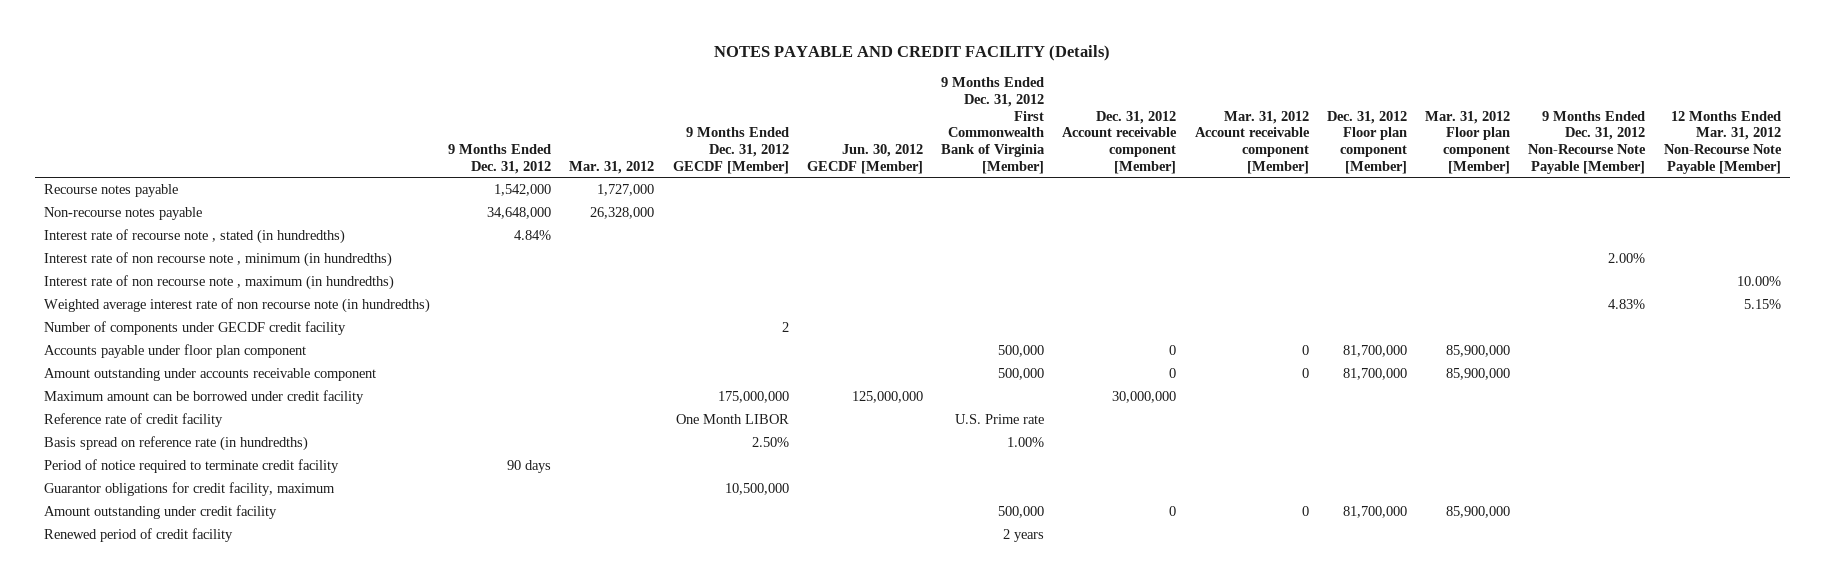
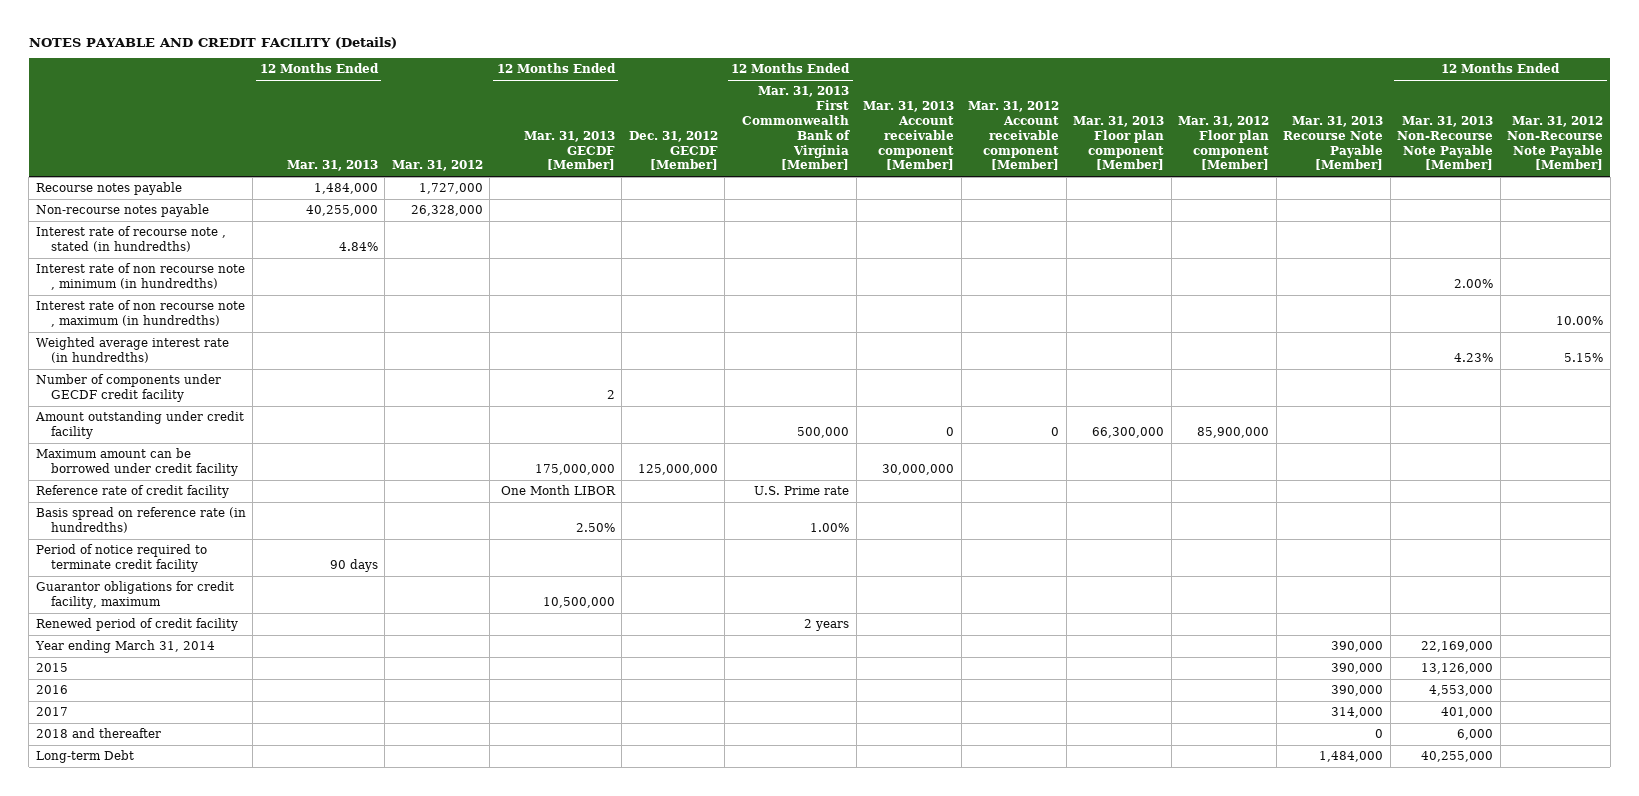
- | 9 Months Ended Dec. 31, 2012 | Mar. 31, 2012 | 9 Months Ended Dec. 31, 2012 GECDF [Member] | Jun. 30, 2012 GECDF [Member] | 9 Months Ended Dec. 31, 2012 First Commonwealth Bank of Virginia [Member] | Dec. 31, 2012 Account receivable component [Member] | Mar. 31, 2012 Account receivable component [Member] | Dec. 31, 2012 Floor plan component [Member] | Mar. 31, 2012 Floor plan component [Member] | 9 Months Ended Dec. 31, 2012 Non-Recourse Note Payable [Member] | 12 Months Ended Mar. 31, 2012 Non-Recourse Note Payable [Member]
+ | 12 Months Ended Mar. 31, 2013 | Mar. 31, 2012 | 12 Months Ended Mar. 31, 2013 GECDF [Member] | Dec. 31, 2012 GECDF [Member] | 12 Months Ended Mar. 31, 2013 First Commonwealth Bank of Virginia [Member] | Mar. 31, 2013 Account receivable component [Member] | Mar. 31, 2012 Account receivable component [Member] | Mar. 31, 2013 Floor plan component [Member] | Mar. 31, 2012 Floor plan component [Member] | Mar. 31, 2013 Recourse Note Payable [Member] | 12 Months Ended Mar. 31, 2013 Non-Recourse Note Payable [Member] | 12 Months Ended Mar. 31, 2012 Non-Recourse Note Payable [Member]
- Weighted average interest rate of non recourse note (in hundredths) | | | | | | | | | | 4.83% | 5.15%
+ Weighted average interest rate (in hundredths) | | | | | | | | | | | 4.23% | 5.15%
- Accounts payable under floor plan component | | | | | 500,000 | 0 | 0 | 81,700,000 | 85,900,000 | |
- Amount outstanding under accounts receivable component | | | | | 500,000 | 0 | 0 | 81,700,000 | 85,900,000 | |
moved up: Amount outstanding under credit facility | | | | | 500,000 | 0 | 0 | 66,300,000 | 85,900,000 | | |
+ Year ending March 31, 2014 | | | | | | | | | | 390,000 | 22,169,000 |
+ 2015 | | | | | | | | | | 390,000 | 13,126,000 |
+ 2016 | | | | | | | | | | 390,000 | 4,553,000 |
+ 2017 | | | | | | | | | | 314,000 | 401,000 |
+ 2018 and thereafter | | | | | | | | | | 0 | 6,000 |
+ Long-term Debt | | | | | | | | | | 1,484,000 | 40,255,000 |

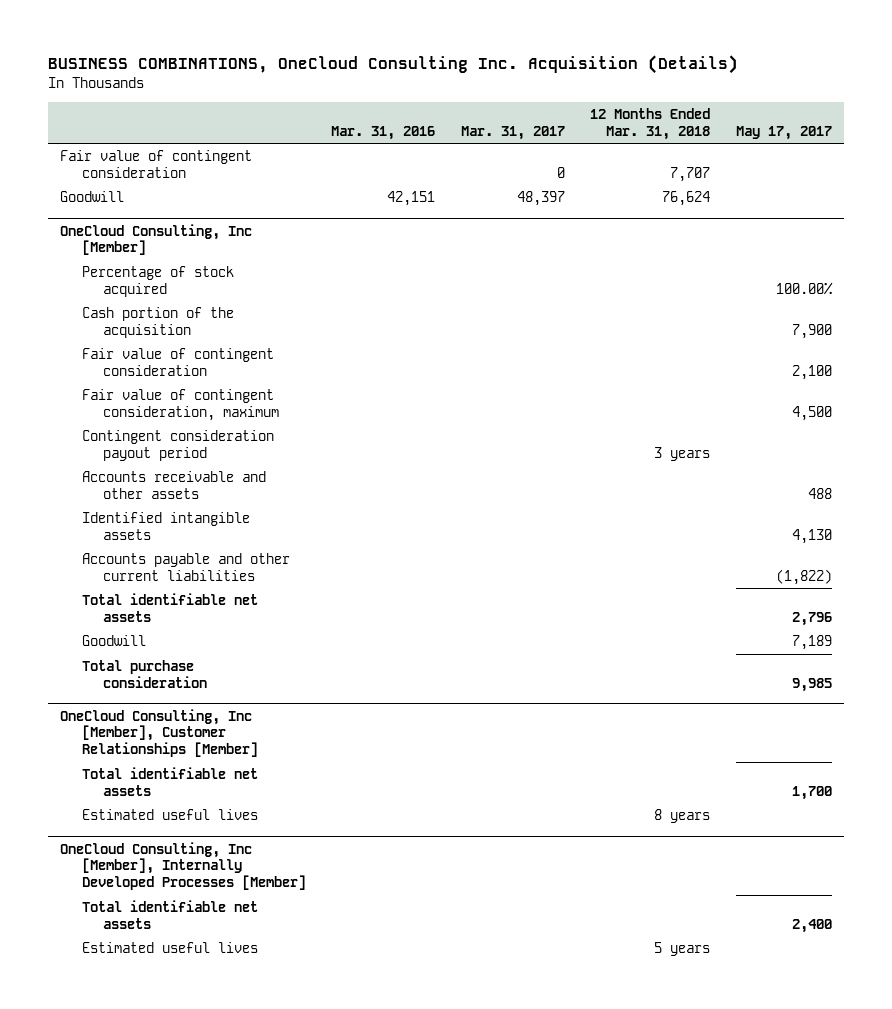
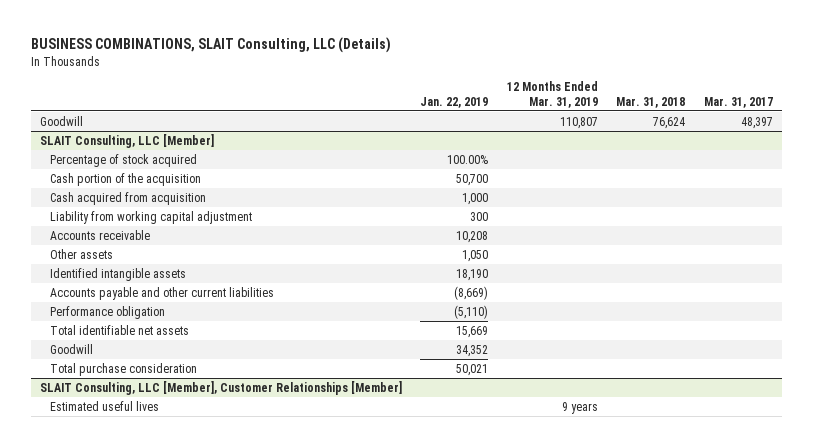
- BUSINESS COMBINATIONS, OneCloud Consulting Inc. Acquisition (Details)
+ BUSINESS COMBINATIONS, SLAIT Consulting, LLC (Details)
- | Mar. 31, 2016 | Mar. 31, 2017 | 12 Months Ended Mar. 31, 2018 | May 17, 2017
+ | Jan. 22, 2019 | 12 Months Ended Mar. 31, 2019 | Mar. 31, 2018 | Mar. 31, 2017
- Fair value of contingent consideration | | 0 | 7,707 |
- OneCloud Consulting, Inc [Member]
- Percentage of stock acquired | | | | 100.00%
- Cash portion of the acquisition | | | | 7,900
- Fair value of contingent consideration | | | | 2,100
- Fair value of contingent consideration, maximum | | | | 4,500
- Contingent consideration payout period | | | 3 years |
- Accounts receivable and other assets | | | | 488
- Identified intangible assets | | | | 4,130
- Accounts payable and other current liabilities | | | | (1,822)
- Total identifiable net assets | | | | 2,796
- Goodwill | | | | 7,189
- Total purchase consideration | | | | 9,985
- OneCloud Consulting, Inc [Member], Customer Relationships [Member]
- Total identifiable net assets | | | | 1,700
- Estimated useful lives | | | 8 years |
- OneCloud Consulting, Inc [Member], Internally Developed Processes [Member]
- Total identifiable net assets | | | | 2,400
- Estimated useful lives | | | 5 years |
+ SLAIT Consulting, LLC [Member]
+ Percentage of stock acquired | 100.00% | | |
+ Cash portion of the acquisition | 50,700 | | |
+ Cash acquired from acquisition | 1,000 | | |
+ Liability from working capital adjustment | 300 | | |
+ Accounts receivable | 10,208 | | |
+ Other assets | 1,050 | | |
+ Identified intangible assets | 18,190 | | |
+ Accounts payable and other current liabilities | (8,669) | | |
+ Performance obligation | (5,110) | | |
+ Total identifiable net assets | 15,669 | | |
+ Goodwill | 34,352 | | |
+ Total purchase consideration | 50,021 | | |
+ SLAIT Consulting, LLC [Member], Customer Relationships [Member]
+ Estimated useful lives | | 9 years | |

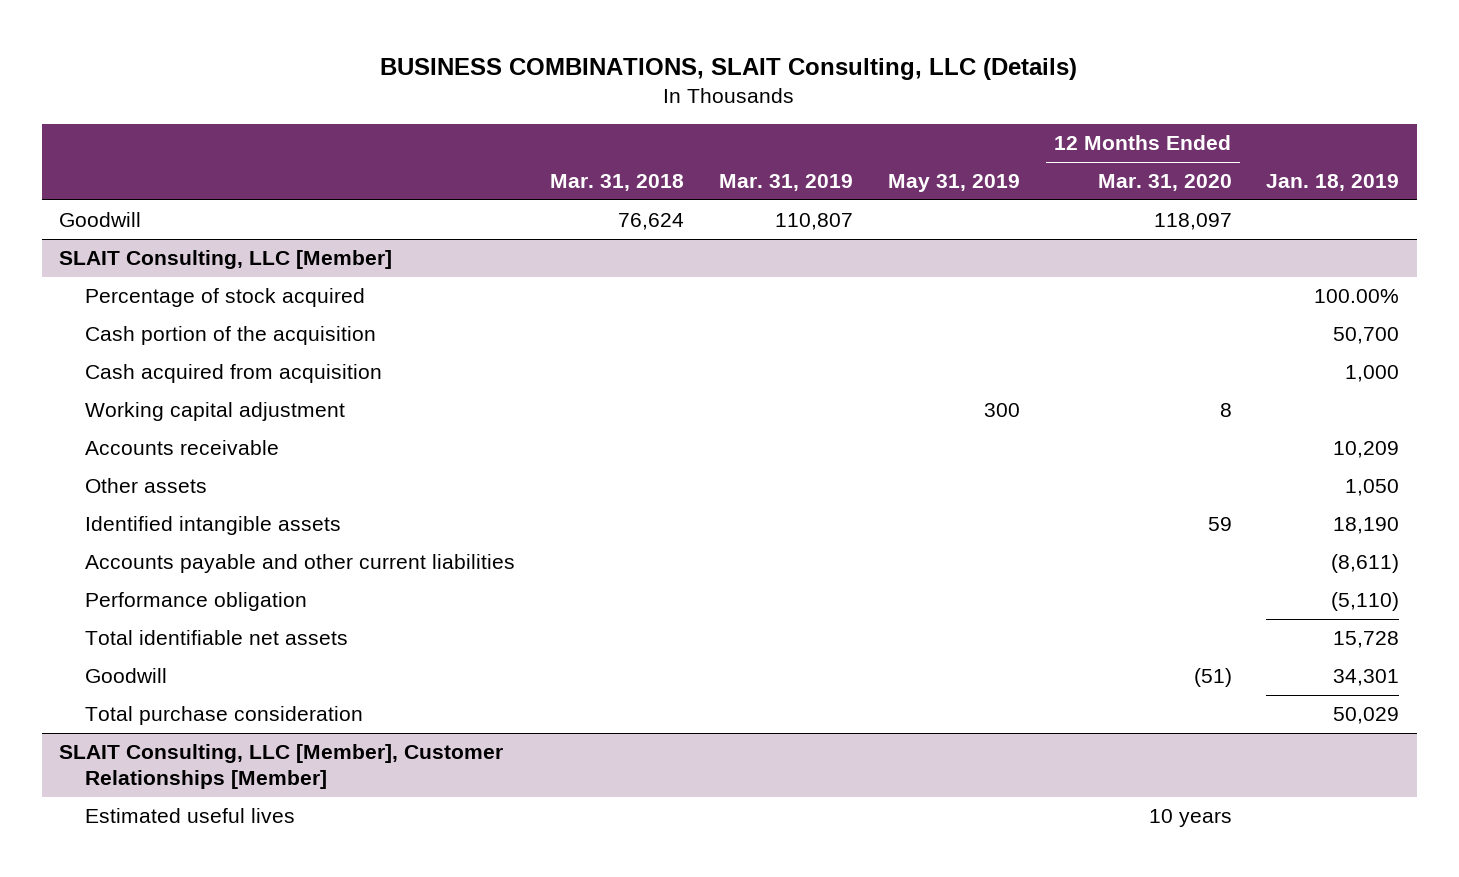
- | Jan. 22, 2019 | 12 Months Ended Mar. 31, 2019 | Mar. 31, 2018 | Mar. 31, 2017
+ | Mar. 31, 2018 | Mar. 31, 2019 | May 31, 2019 | 12 Months Ended Mar. 31, 2020 | Jan. 18, 2019
@ SLAIT Consulting, LLC [Member]
- Liability from working capital adjustment | 300 | | |
+ Working capital adjustment | | | 300 | 8 |

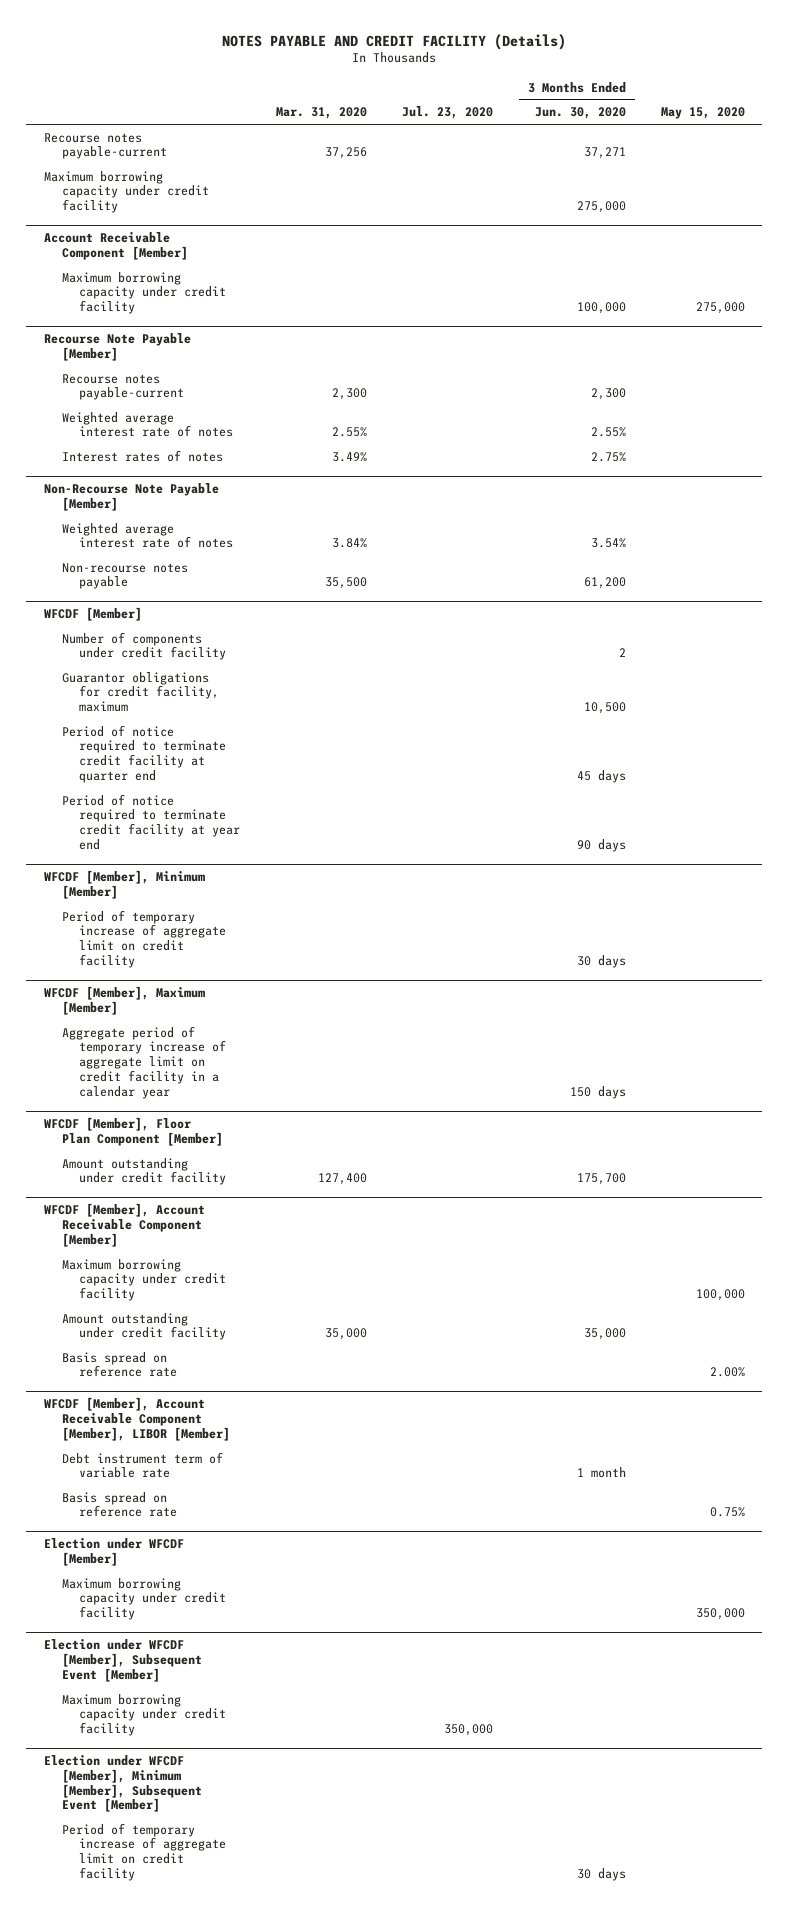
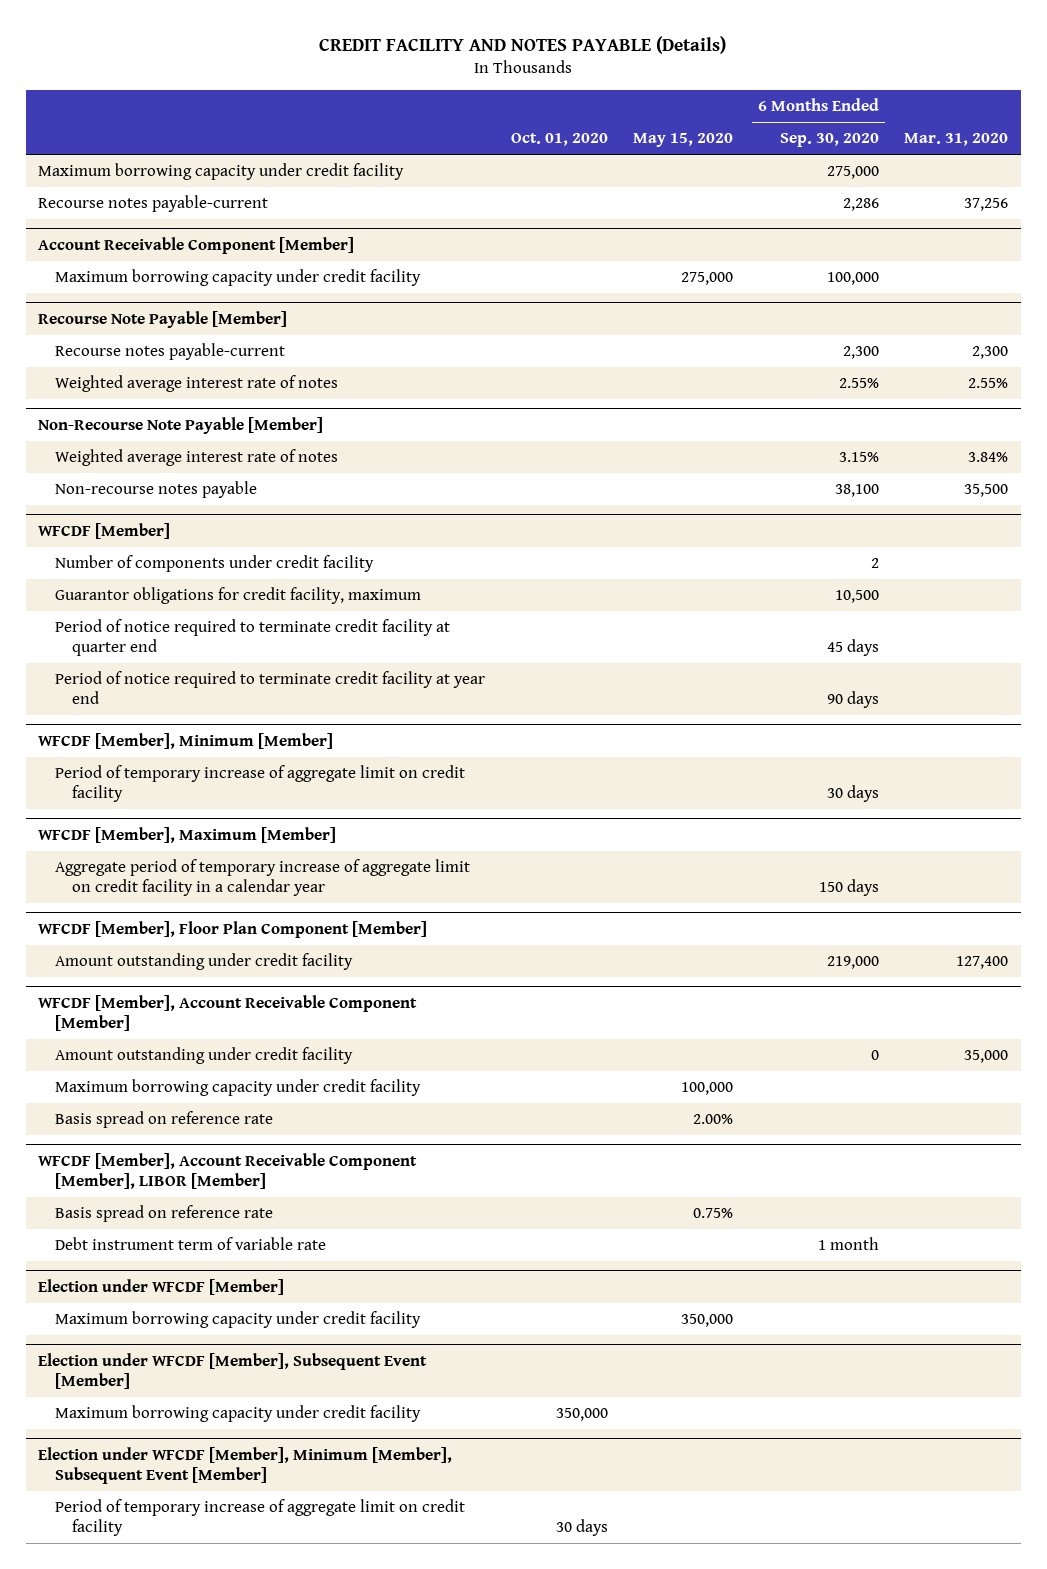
- NOTES PAYABLE AND CREDIT FACILITY (Details)
+ CREDIT FACILITY AND NOTES PAYABLE (Details)
- | Mar. 31, 2020 | Jul. 23, 2020 | 3 Months Ended Jun. 30, 2020 | May 15, 2020
+ | Oct. 01, 2020 | May 15, 2020 | 6 Months Ended Sep. 30, 2020 | Mar. 31, 2020
moved down: Recourse notes payable-current | | | 2,286 | 37,256
@ Recourse Note Payable [Member]
- Interest rates of notes | 3.49% | | 2.75% |
@ WFCDF [Member], Account Receivable Component [Member]
moved down: Maximum borrowing capacity under credit facility | | 100,000 | |
@ WFCDF [Member], Account Receivable Component [Member], LIBOR [Member]
moved down: Debt instrument term of variable rate | | | 1 month |

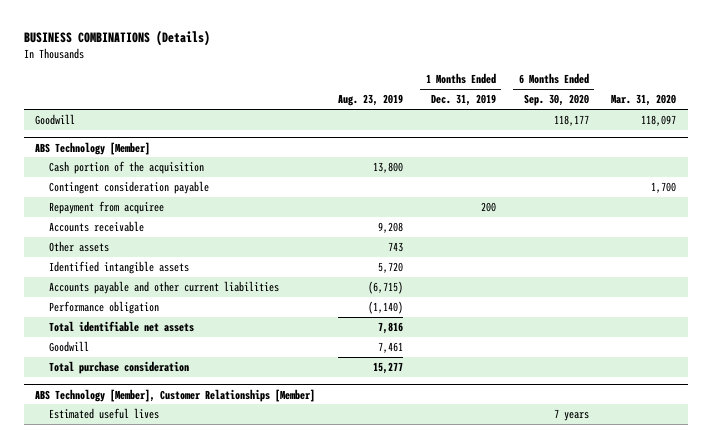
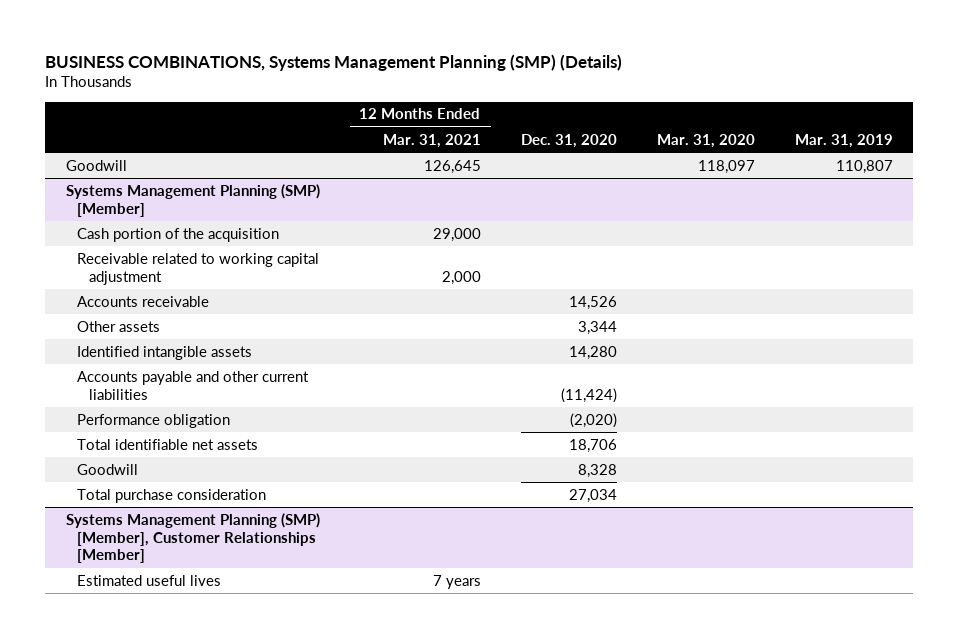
- BUSINESS COMBINATIONS (Details)
+ BUSINESS COMBINATIONS, Systems Management Planning (SMP) (Details)
- | Aug. 23, 2019 | 1 Months Ended Dec. 31, 2019 | 6 Months Ended Sep. 30, 2020 | Mar. 31, 2020
+ | 12 Months Ended Mar. 31, 2021 | Dec. 31, 2020 | Mar. 31, 2020 | Mar. 31, 2019
- ABS Technology [Member]
- Cash portion of the acquisition | 13,800 | | |
- Contingent consideration payable | | | | 1,700
- Repayment from acquiree | | 200 | |
- Accounts receivable | 9,208 | | |
- Other assets | 743 | | |
- Identified intangible assets | 5,720 | | |
- Accounts payable and other current liabilities | (6,715) | | |
- Performance obligation | (1,140) | | |
- Total identifiable net assets | 7,816 | | |
- Goodwill | 7,461 | | |
- Total purchase consideration | 15,277 | | |
- ABS Technology [Member], Customer Relationships [Member]
- Estimated useful lives | | | 7 years |
+ Systems Management Planning (SMP) [Member]
+ Cash portion of the acquisition | 29,000 | | |
+ Receivable related to working capital adjustment | 2,000 | | |
+ Accounts receivable | | 14,526 | |
+ Other assets | | 3,344 | |
+ Identified intangible assets | | 14,280 | |
+ Accounts payable and other current liabilities | | (11,424) | |
+ Performance obligation | | (2,020) | |
+ Total identifiable net assets | | 18,706 | |
+ Goodwill | | 8,328 | |
+ Total purchase consideration | | 27,034 | |
+ Systems Management Planning (SMP) [Member], Customer Relationships [Member]
+ Estimated useful lives | 7 years | | |

